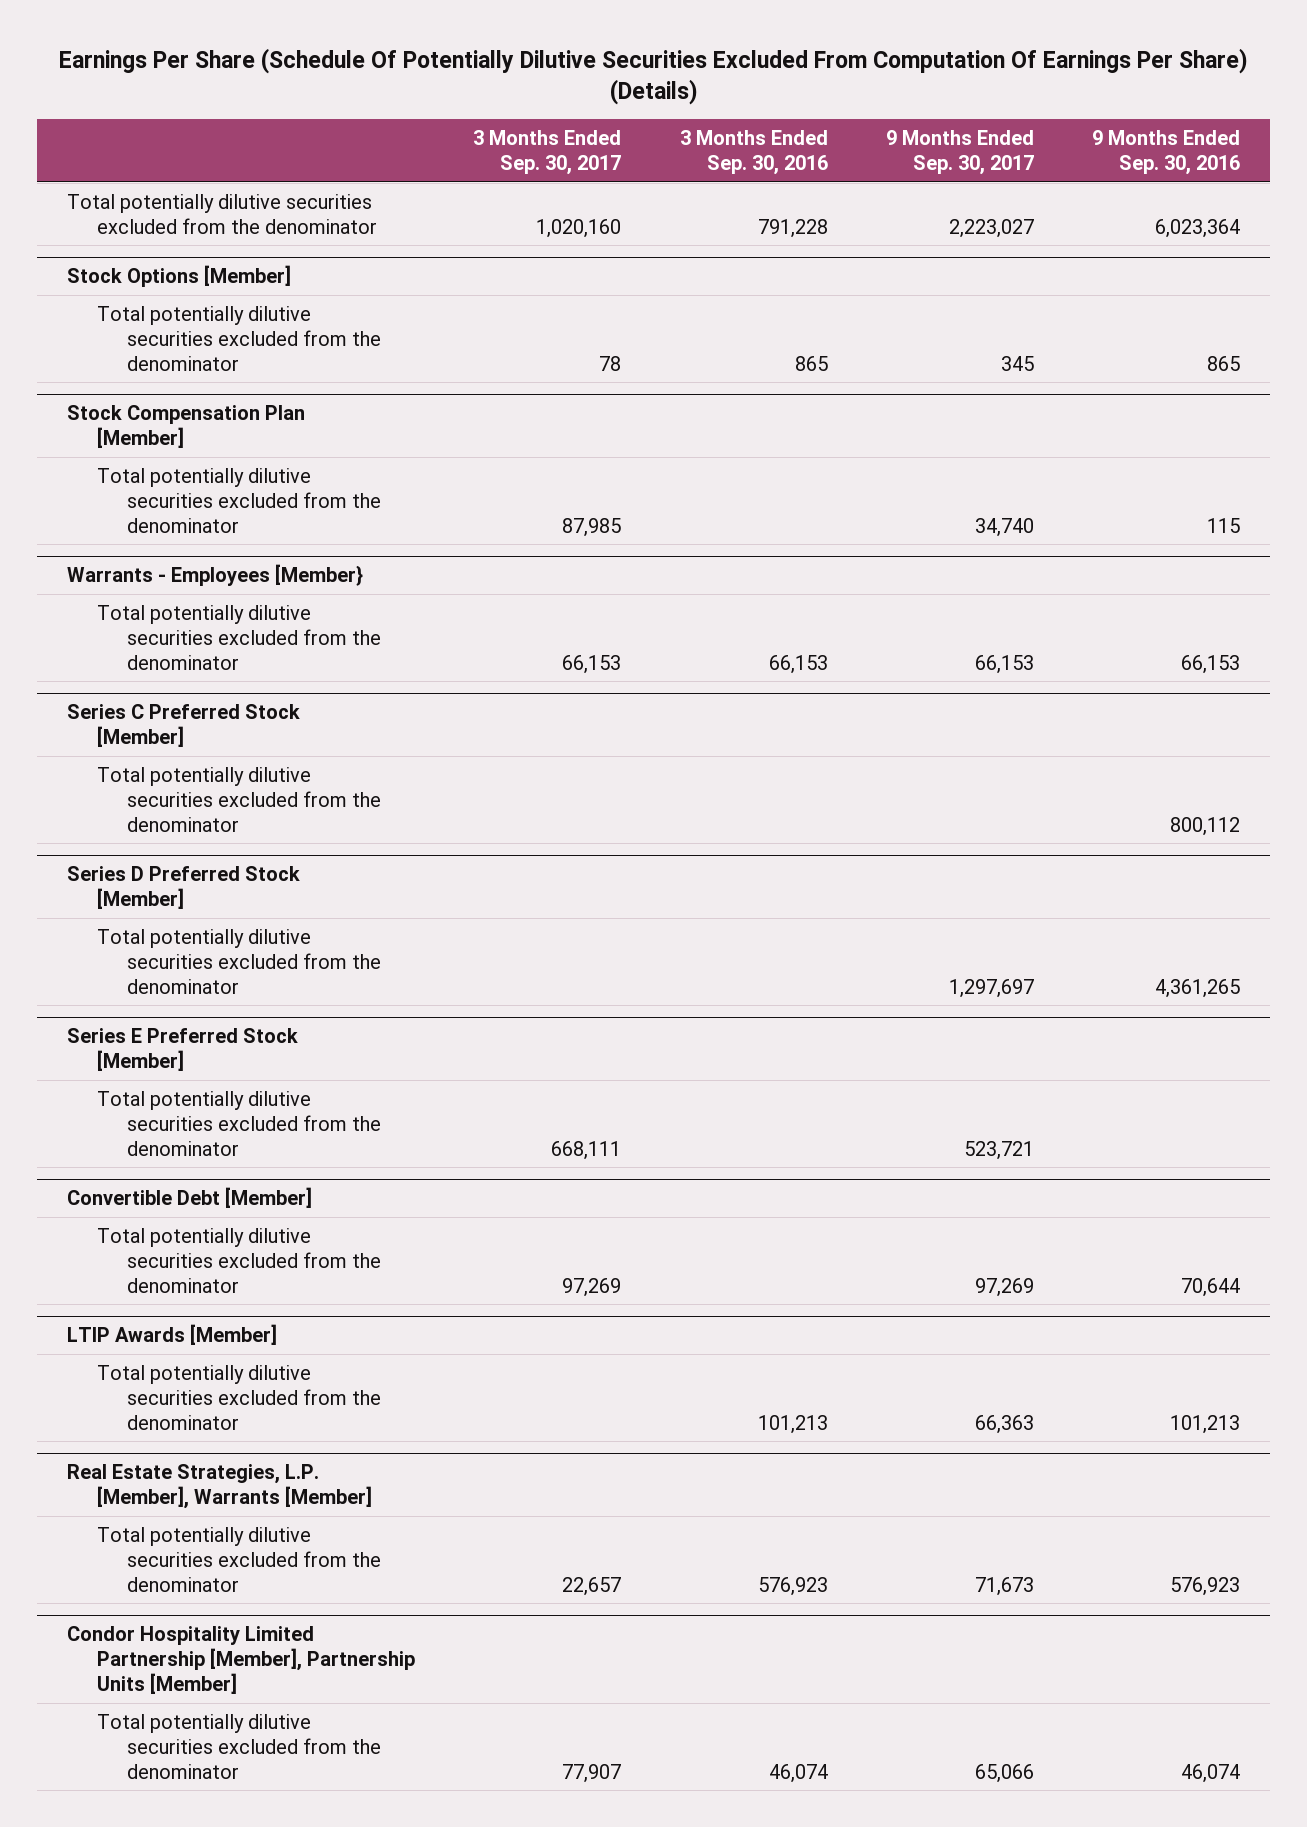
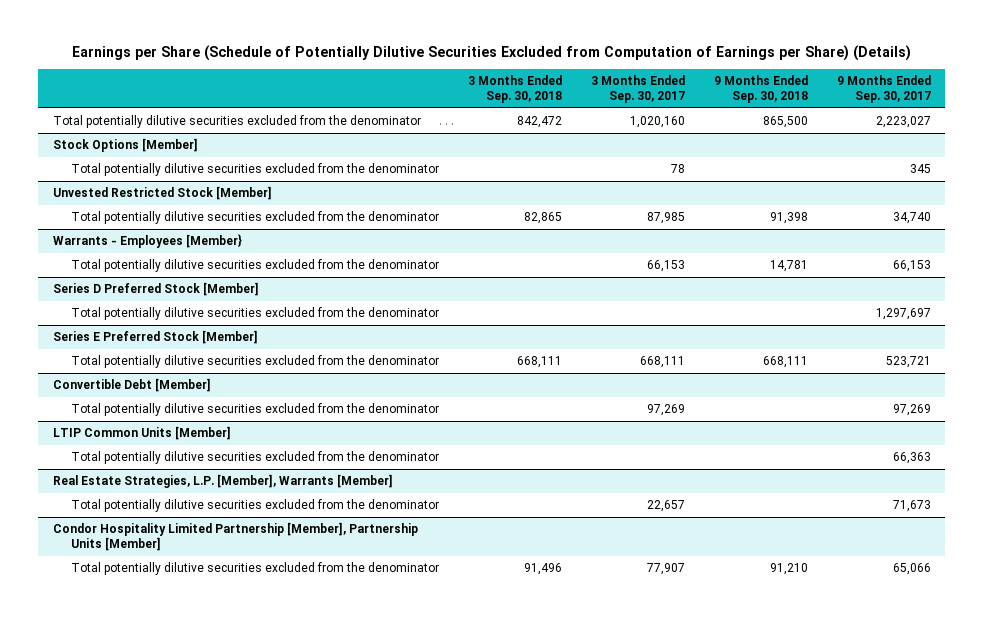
- Earnings Per Share (Schedule Of Potentially Dilutive Securities Excluded From Computation Of Earnings Per Share) (Details)
+ Earnings per Share (Schedule of Potentially Dilutive Securities Excluded from Computation of Earnings per Share) (Details)
- | 3 Months Ended Sep. 30, 2017 | 3 Months Ended Sep. 30, 2016 | 9 Months Ended Sep. 30, 2017 | 9 Months Ended Sep. 30, 2016
+ | 3 Months Ended Sep. 30, 2018 | 3 Months Ended Sep. 30, 2017 | 9 Months Ended Sep. 30, 2018 | 9 Months Ended Sep. 30, 2017
- Stock Compensation Plan [Member]
+ Unvested Restricted Stock [Member]
- Series C Preferred Stock [Member]
- Total potentially dilutive securities excluded from the denominator | | | | 800,112
- LTIP Awards [Member]
+ LTIP Common Units [Member]

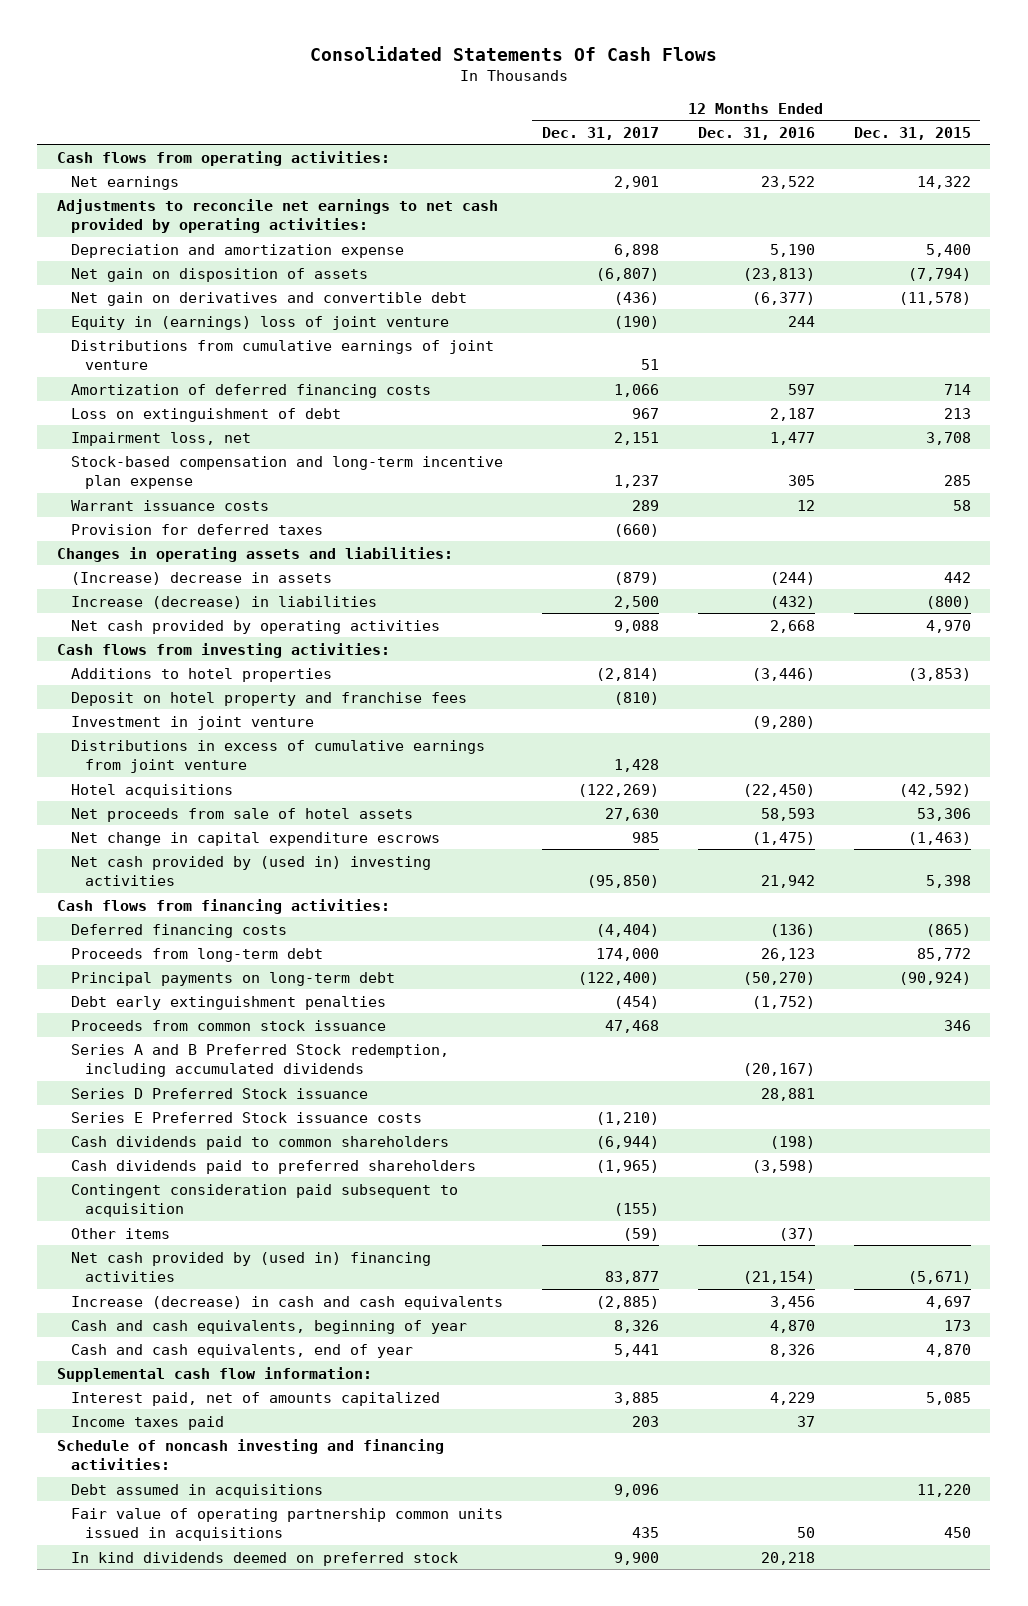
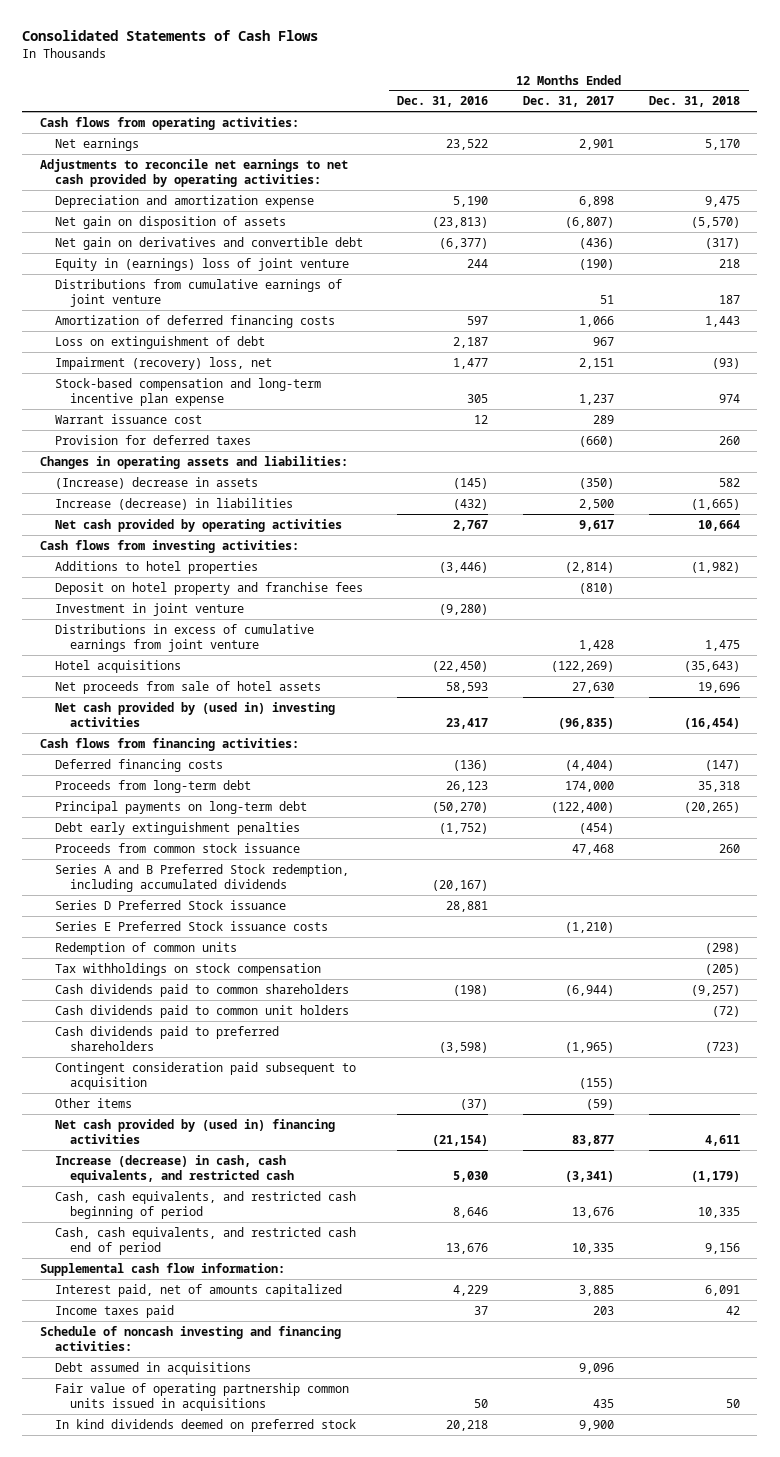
- Consolidated Statements Of Cash Flows
+ Consolidated Statements of Cash Flows
- | 12 Months Ended Dec. 31, 2017 | 12 Months Ended Dec. 31, 2016 | 12 Months Ended Dec. 31, 2015
+ | 12 Months Ended Dec. 31, 2016 | 12 Months Ended Dec. 31, 2017 | 12 Months Ended Dec. 31, 2018
- Impairment loss, net | 2,151 | 1,477 | 3,708
+ Impairment (recovery) loss, net | 1,477 | 2,151 | (93)
- Warrant issuance costs | 289 | 12 | 58
+ Warrant issuance cost | 12 | 289 |
- (Increase) decrease in assets | (879) | (244) | 442
+ (Increase) decrease in assets | (145) | (350) | 582
- Net cash provided by operating activities | 9,088 | 2,668 | 4,970
+ Net cash provided by operating activities | 2,767 | 9,617 | 10,664
- Net change in capital expenditure escrows | 985 | (1,475) | (1,463)
- Net cash provided by (used in) investing activities | (95,850) | 21,942 | 5,398
+ Net cash provided by (used in) investing activities | 23,417 | (96,835) | (16,454)
+ Redemption of common units | | | (298)
+ Tax withholdings on stock compensation | | | (205)
+ Cash dividends paid to common unit holders | | | (72)
- Increase (decrease) in cash and cash equivalents | (2,885) | 3,456 | 4,697
- Cash and cash equivalents, beginning of year | 8,326 | 4,870 | 173
- Cash and cash equivalents, end of year | 5,441 | 8,326 | 4,870
+ Increase (decrease) in cash, cash equivalents, and restricted cash | 5,030 | (3,341) | (1,179)
+ Cash, cash equivalents, and restricted cash beginning of period | 8,646 | 13,676 | 10,335
+ Cash, cash equivalents, and restricted cash end of period | 13,676 | 10,335 | 9,156

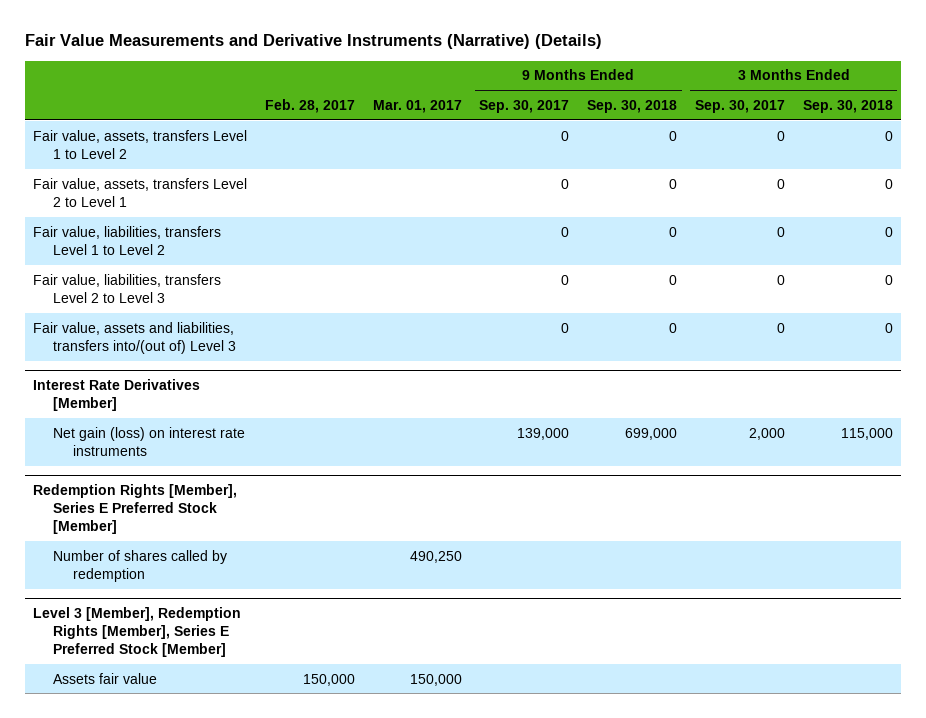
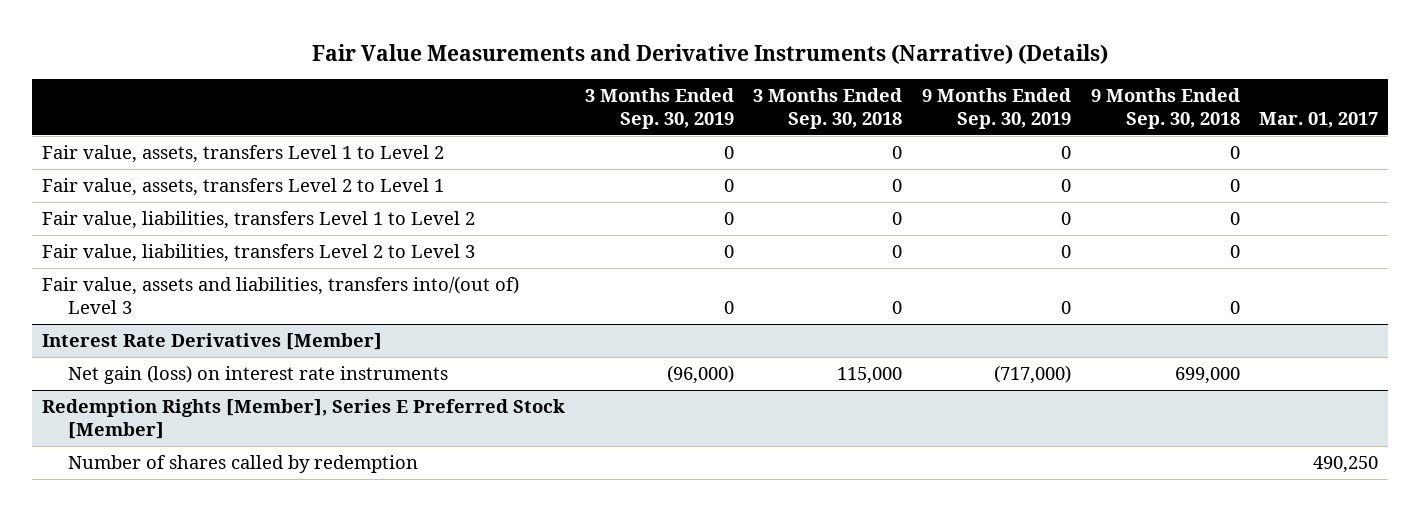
- | Feb. 28, 2017 | Mar. 01, 2017 | 9 Months Ended Sep. 30, 2017 | 9 Months Ended Sep. 30, 2018 | 3 Months Ended Sep. 30, 2017 | 3 Months Ended Sep. 30, 2018
+ | 3 Months Ended Sep. 30, 2019 | 3 Months Ended Sep. 30, 2018 | 9 Months Ended Sep. 30, 2019 | 9 Months Ended Sep. 30, 2018 | Mar. 01, 2017
- Level 3 [Member], Redemption Rights [Member], Series E Preferred Stock [Member]
- Assets fair value | 150,000 | 150,000 | | | |

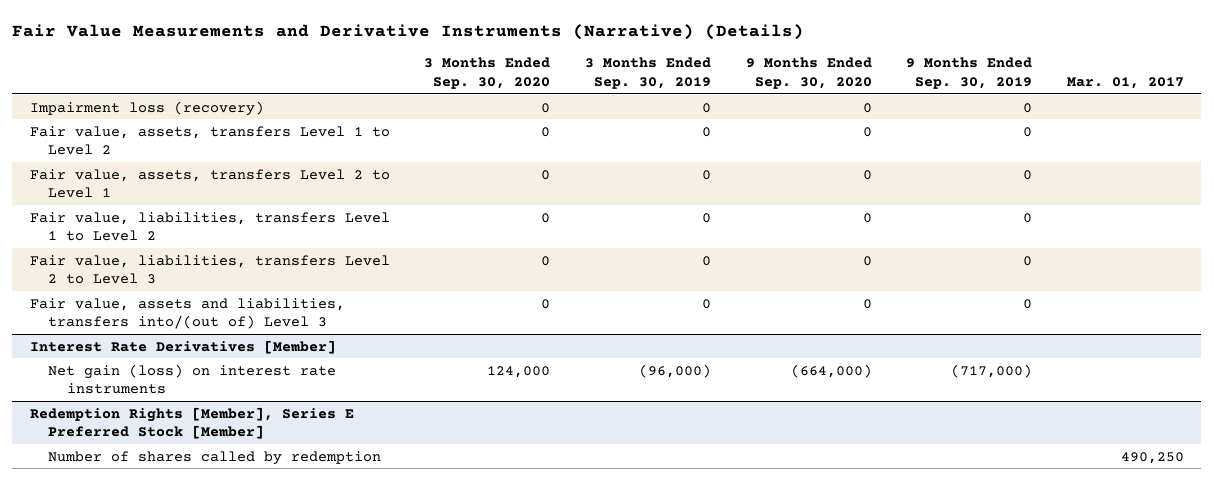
- | 3 Months Ended Sep. 30, 2019 | 3 Months Ended Sep. 30, 2018 | 9 Months Ended Sep. 30, 2019 | 9 Months Ended Sep. 30, 2018 | Mar. 01, 2017
+ | 3 Months Ended Sep. 30, 2020 | 3 Months Ended Sep. 30, 2019 | 9 Months Ended Sep. 30, 2020 | 9 Months Ended Sep. 30, 2019 | Mar. 01, 2017
+ Impairment loss (recovery) | 0 | 0 | 0 | 0 |

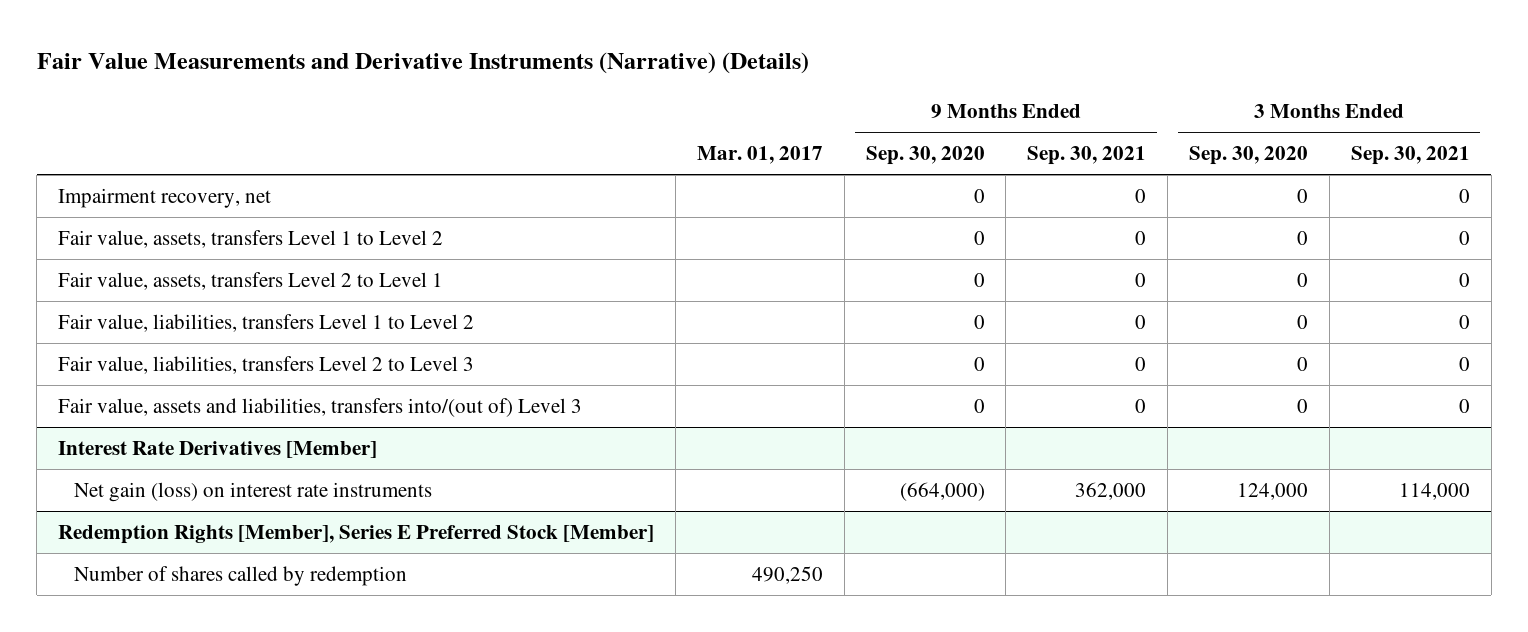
- | 3 Months Ended Sep. 30, 2020 | 3 Months Ended Sep. 30, 2019 | 9 Months Ended Sep. 30, 2020 | 9 Months Ended Sep. 30, 2019 | Mar. 01, 2017
+ | Mar. 01, 2017 | 9 Months Ended Sep. 30, 2020 | 9 Months Ended Sep. 30, 2021 | 3 Months Ended Sep. 30, 2020 | 3 Months Ended Sep. 30, 2021
- Impairment loss (recovery) | 0 | 0 | 0 | 0 |
+ Impairment recovery, net | | 0 | 0 | 0 | 0

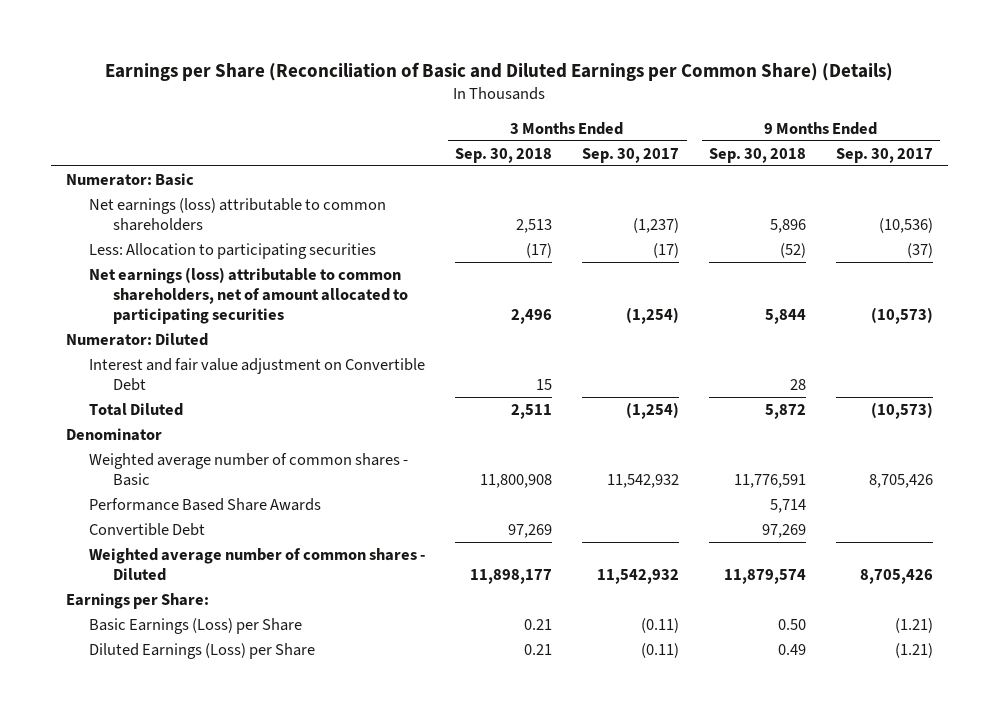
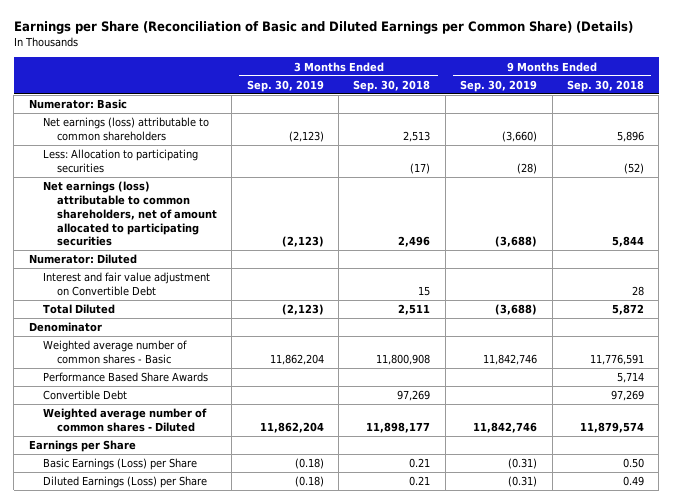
- | 3 Months Ended Sep. 30, 2018 | 3 Months Ended Sep. 30, 2017 | 9 Months Ended Sep. 30, 2018 | 9 Months Ended Sep. 30, 2017
+ | 3 Months Ended Sep. 30, 2019 | 3 Months Ended Sep. 30, 2018 | 9 Months Ended Sep. 30, 2019 | 9 Months Ended Sep. 30, 2018
- Earnings per Share:
+ Earnings per Share

